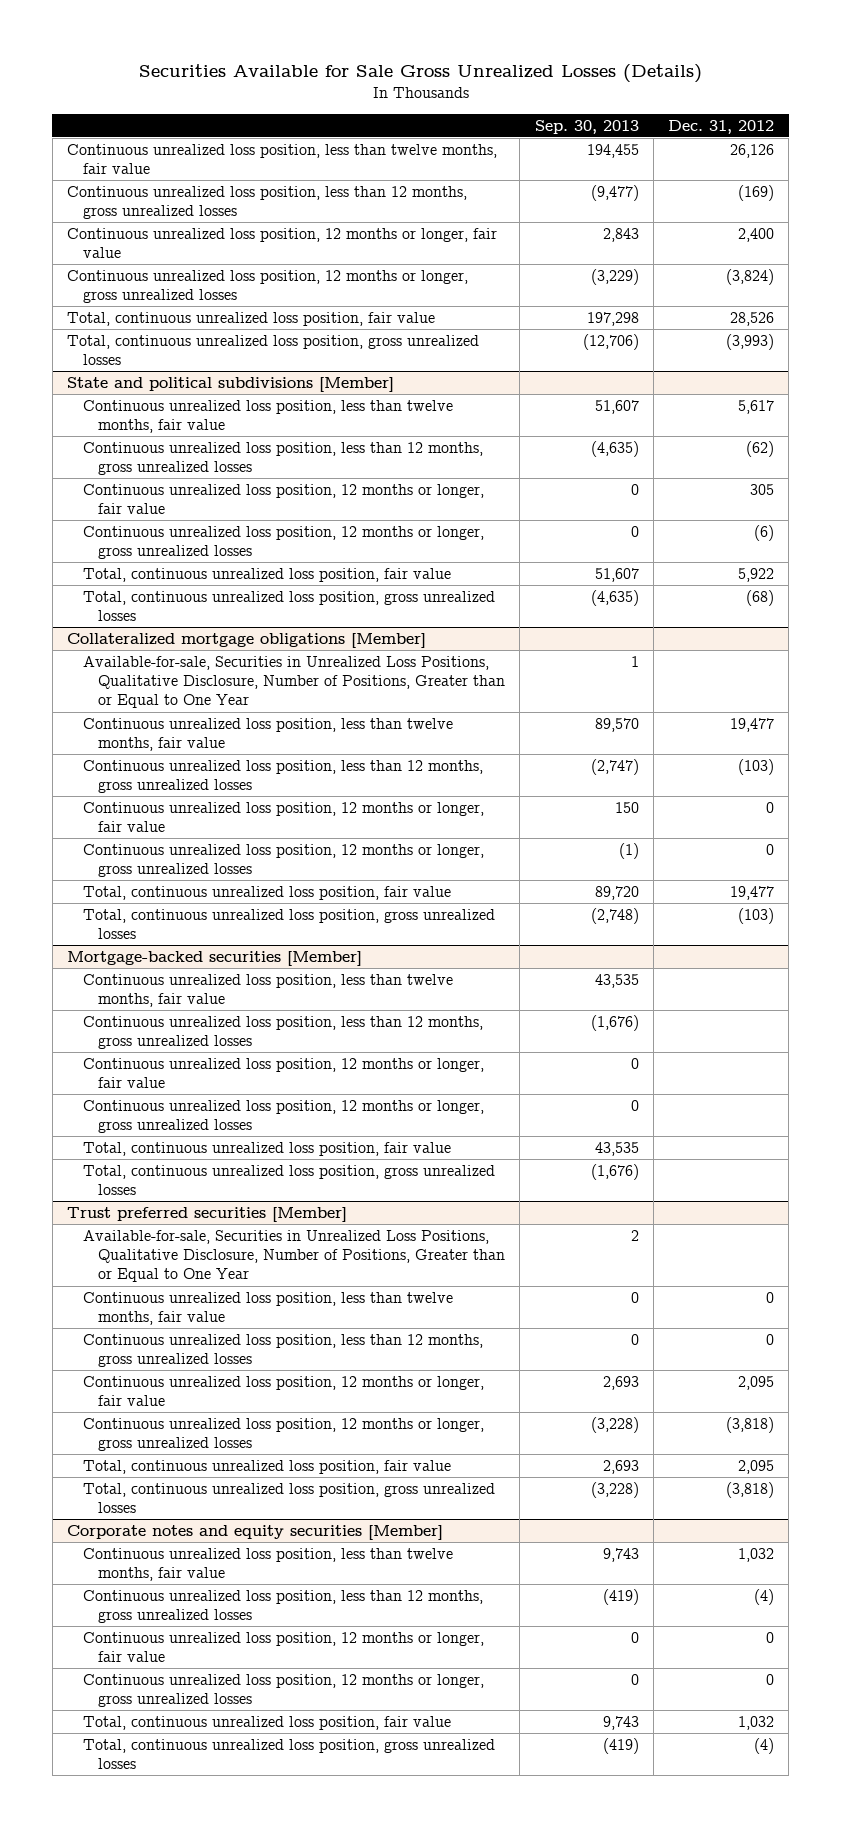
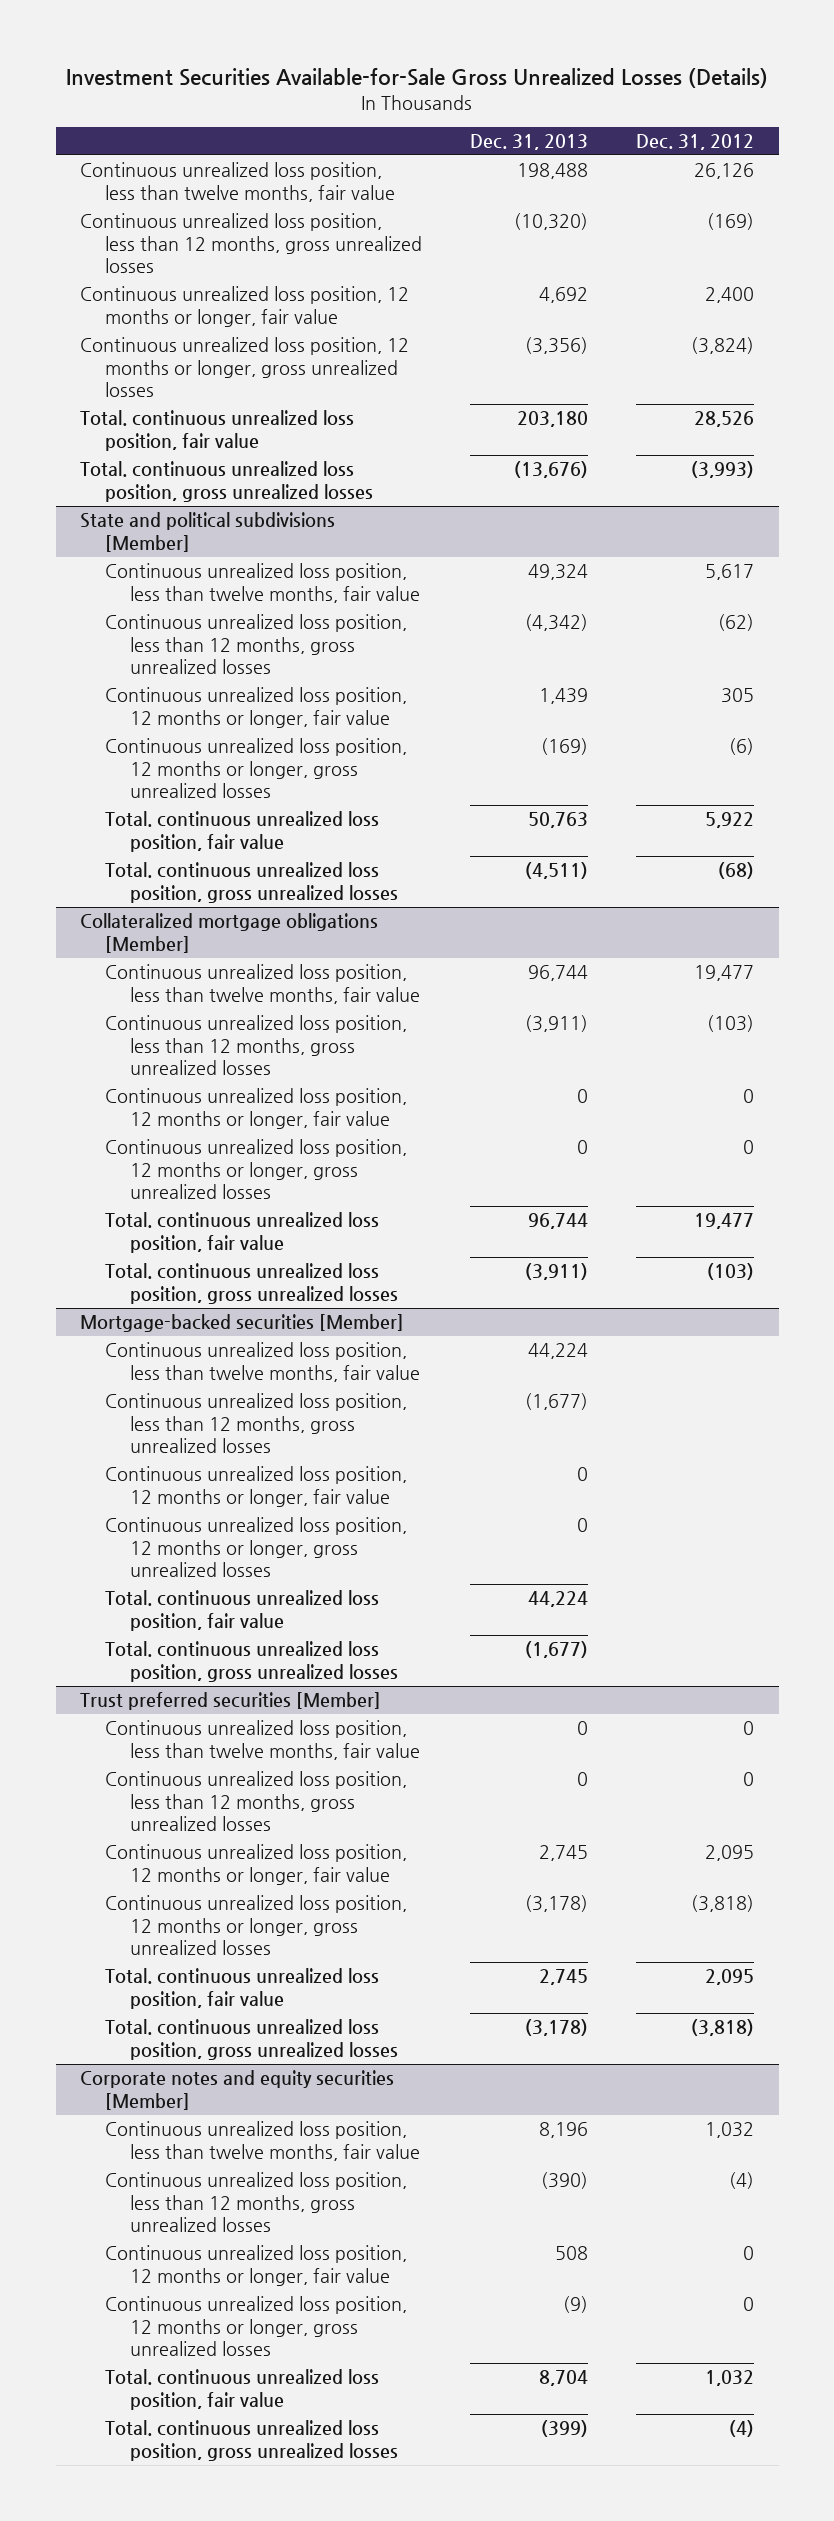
- Securities Available for Sale Gross Unrealized Losses (Details)
+ Investment Securities Available-for-Sale Gross Unrealized Losses (Details)
- | Sep. 30, 2013 | Dec. 31, 2012
+ | Dec. 31, 2013 | Dec. 31, 2012
- Total, continuous unrealized loss position, fair value | 197,298 | 28,526
- Total, continuous unrealized loss position, gross unrealized losses | (12,706) | (3,993)
+ Total. continuous unrealized loss position, fair value | 203,180 | 28,526
+ Total. continuous unrealized loss position, gross unrealized losses | (13,676) | (3,993)
@ State and political subdivisions [Member]
- Total, continuous unrealized loss position, fair value | 51,607 | 5,922
- Total, continuous unrealized loss position, gross unrealized losses | (4,635) | (68)
+ Total. continuous unrealized loss position, fair value | 50,763 | 5,922
+ Total. continuous unrealized loss position, gross unrealized losses | (4,511) | (68)
@ Collateralized mortgage obligations [Member]
- Available-for-sale, Securities in Unrealized Loss Positions, Qualitative Disclosure, Number of Positions, Greater than or Equal to One Year | 1 |
- Total, continuous unrealized loss position, fair value | 89,720 | 19,477
- Total, continuous unrealized loss position, gross unrealized losses | (2,748) | (103)
+ Total. continuous unrealized loss position, fair value | 96,744 | 19,477
+ Total. continuous unrealized loss position, gross unrealized losses | (3,911) | (103)
@ Mortgage-backed securities [Member]
- Total, continuous unrealized loss position, fair value | 43,535 |
- Total, continuous unrealized loss position, gross unrealized losses | (1,676) |
+ Total. continuous unrealized loss position, fair value | 44,224 |
+ Total. continuous unrealized loss position, gross unrealized losses | (1,677) |
@ Trust preferred securities [Member]
- Available-for-sale, Securities in Unrealized Loss Positions, Qualitative Disclosure, Number of Positions, Greater than or Equal to One Year | 2 |
- Total, continuous unrealized loss position, fair value | 2,693 | 2,095
- Total, continuous unrealized loss position, gross unrealized losses | (3,228) | (3,818)
+ Total. continuous unrealized loss position, fair value | 2,745 | 2,095
+ Total. continuous unrealized loss position, gross unrealized losses | (3,178) | (3,818)
@ Corporate notes and equity securities [Member]
- Total, continuous unrealized loss position, fair value | 9,743 | 1,032
- Total, continuous unrealized loss position, gross unrealized losses | (419) | (4)
+ Total. continuous unrealized loss position, fair value | 8,704 | 1,032
+ Total. continuous unrealized loss position, gross unrealized losses | (399) | (4)

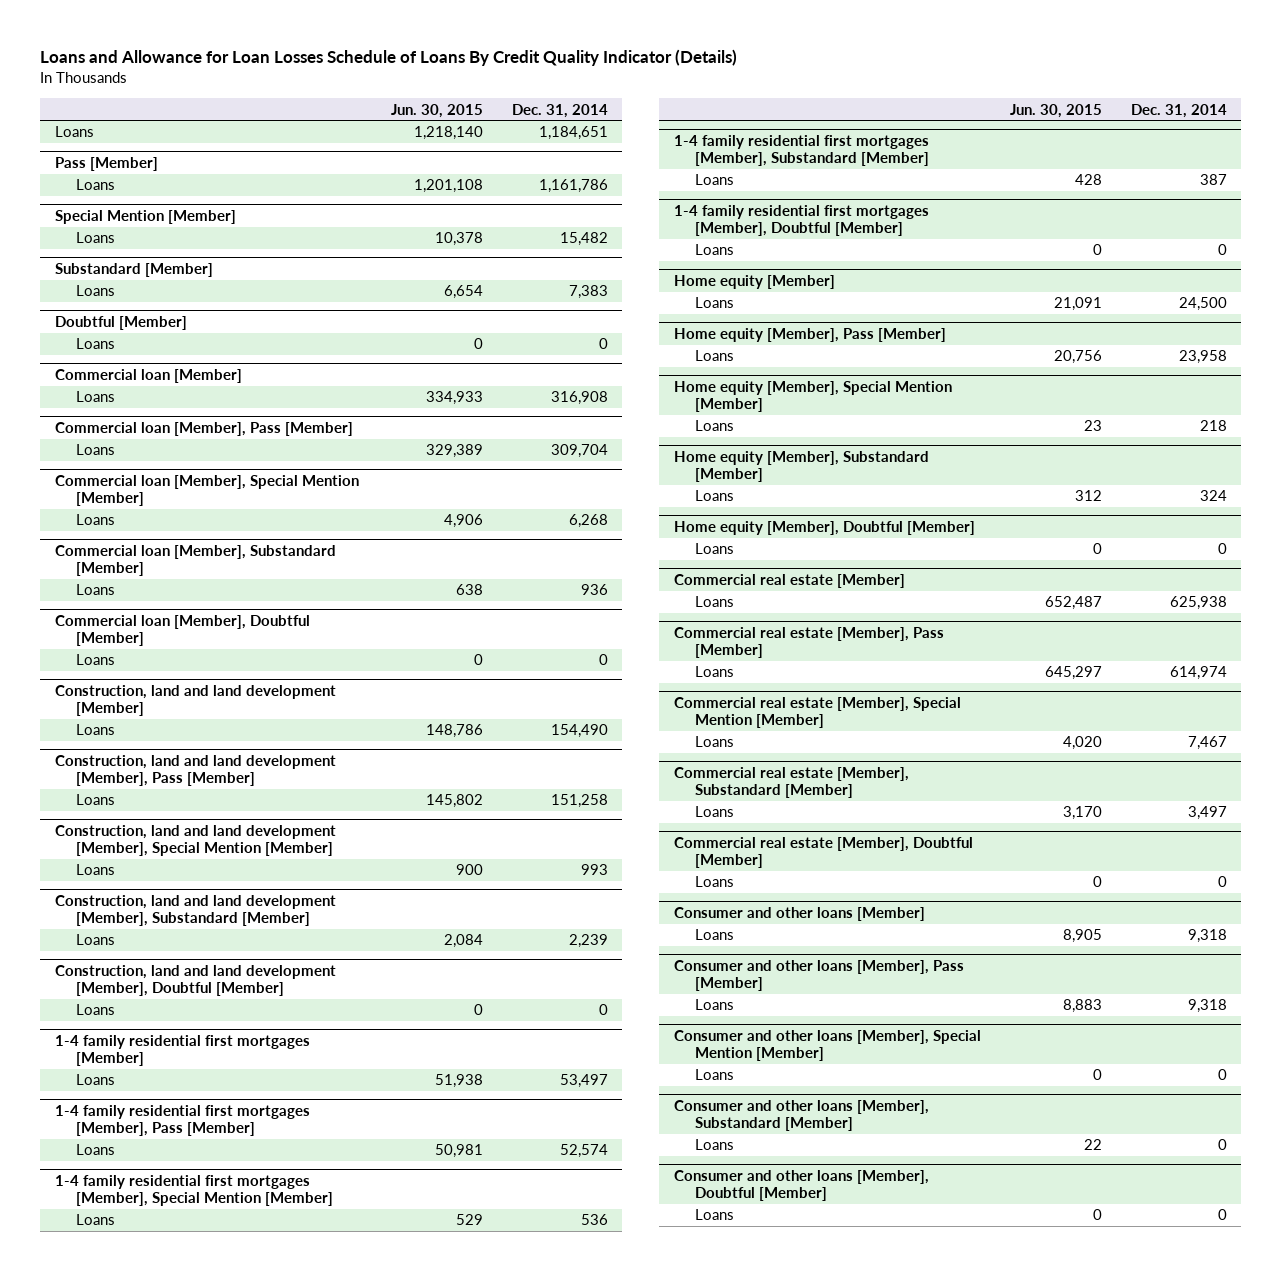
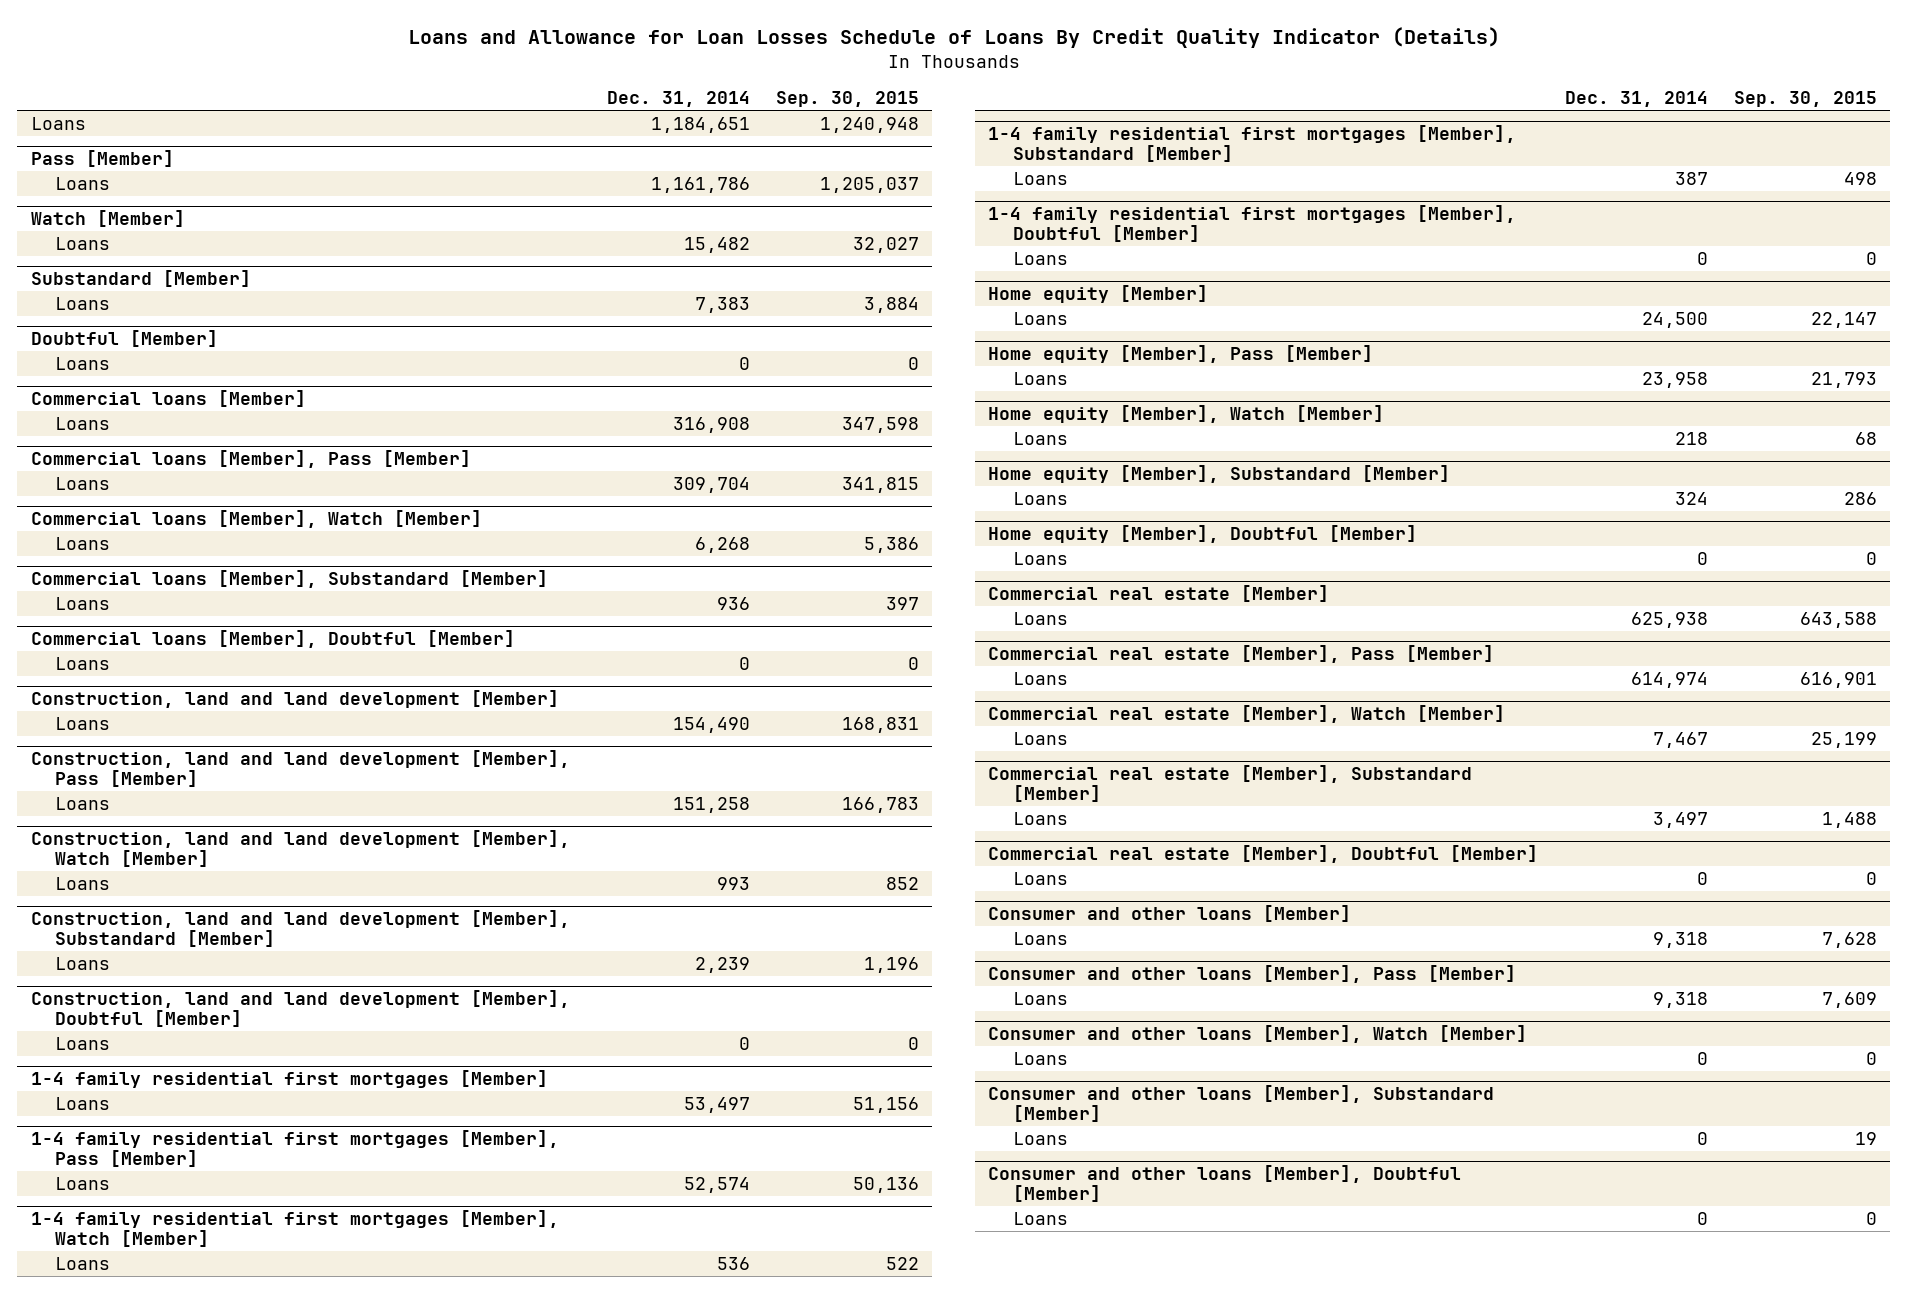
- | Jun. 30, 2015 | Dec. 31, 2014
+ | Dec. 31, 2014 | Sep. 30, 2015
- Special Mention [Member]
+ Watch [Member]
- Commercial loan [Member]
+ Commercial loans [Member]
- Commercial loan [Member], Pass [Member]
+ Commercial loans [Member], Pass [Member]
- Commercial loan [Member], Special Mention [Member]
+ Commercial loans [Member], Watch [Member]
- Commercial loan [Member], Substandard [Member]
+ Commercial loans [Member], Substandard [Member]
- Commercial loan [Member], Doubtful [Member]
+ Commercial loans [Member], Doubtful [Member]
- Construction, land and land development [Member], Special Mention [Member]
+ Construction, land and land development [Member], Watch [Member]
- 1-4 family residential first mortgages [Member], Special Mention [Member]
+ 1-4 family residential first mortgages [Member], Watch [Member]
- Home equity [Member], Special Mention [Member]
+ Home equity [Member], Watch [Member]
- Commercial real estate [Member], Special Mention [Member]
+ Commercial real estate [Member], Watch [Member]
- Consumer and other loans [Member], Special Mention [Member]
+ Consumer and other loans [Member], Watch [Member]

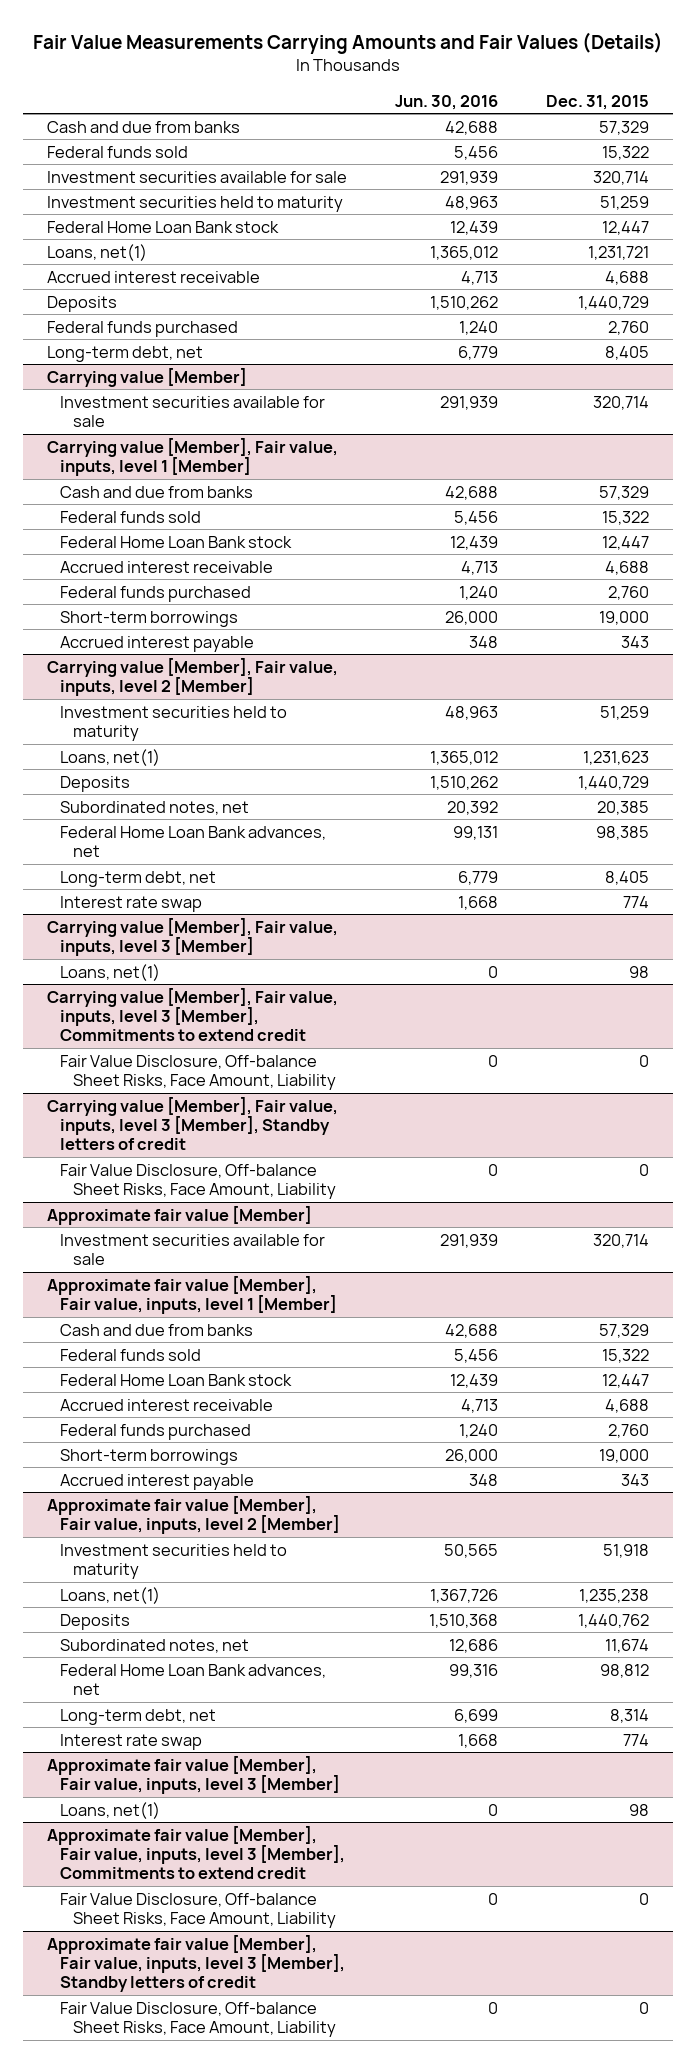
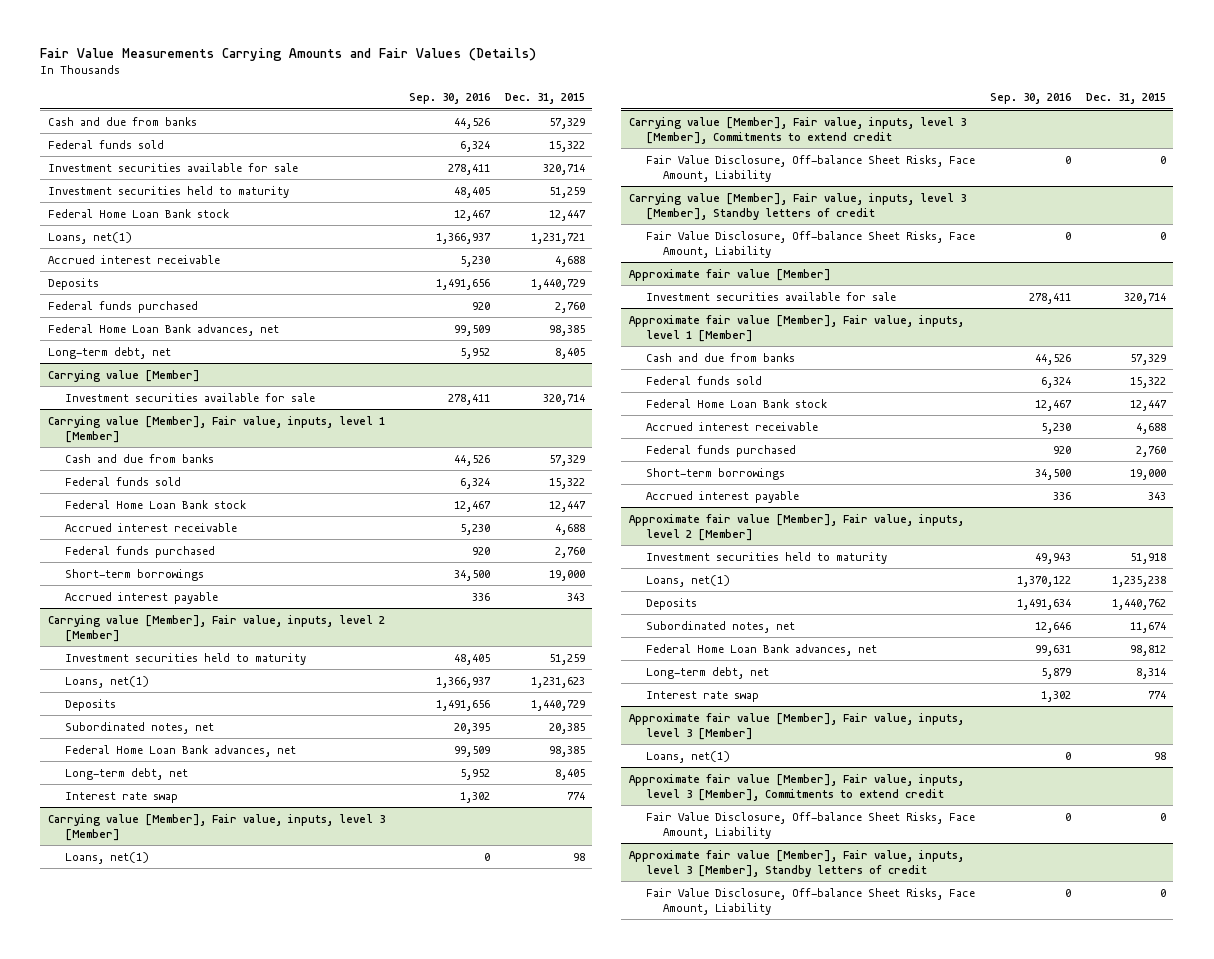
- | Jun. 30, 2016 | Dec. 31, 2015
+ | Sep. 30, 2016 | Dec. 31, 2015
+ Federal Home Loan Bank advances, net | 99,509 | 98,385

